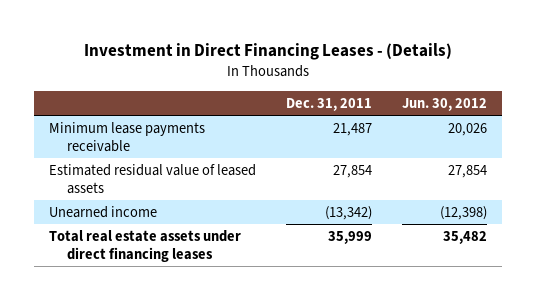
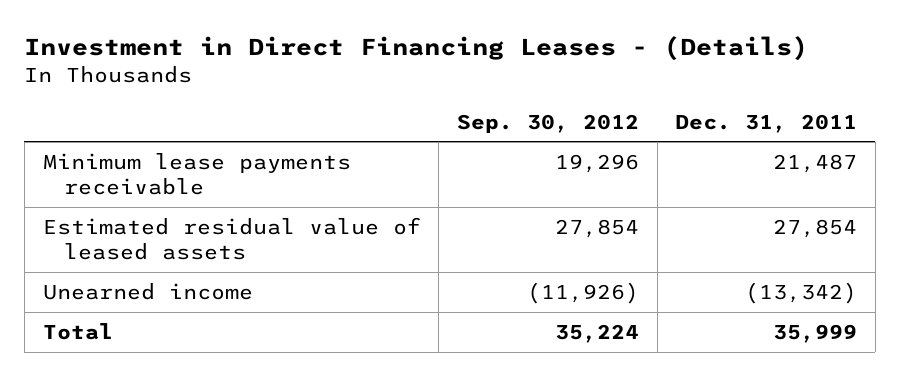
- | Dec. 31, 2011 | Jun. 30, 2012
+ | Sep. 30, 2012 | Dec. 31, 2011
- Total real estate assets under direct financing leases | 35,999 | 35,482
+ Total | 35,224 | 35,999

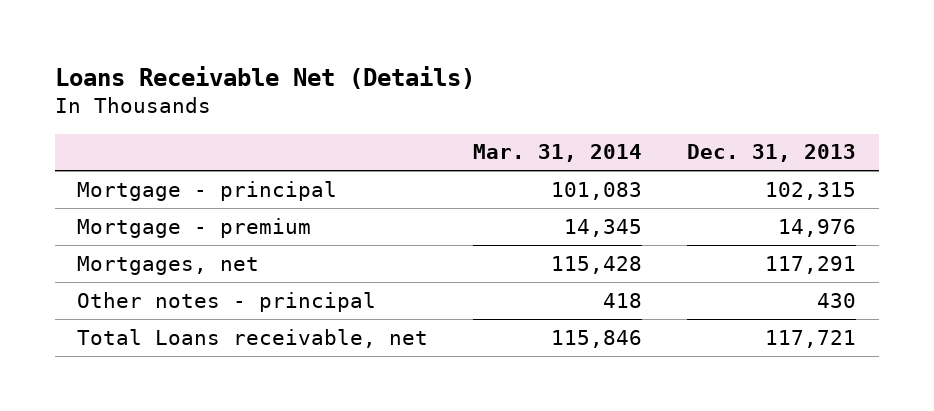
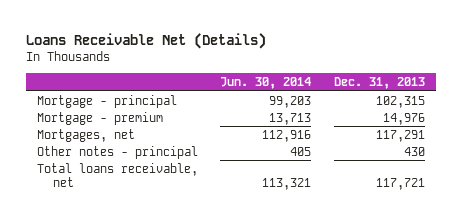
- | Mar. 31, 2014 | Dec. 31, 2013
+ | Jun. 30, 2014 | Dec. 31, 2013
- Total Loans receivable, net | 115,846 | 117,721
+ Total loans receivable, net | 113,321 | 117,721

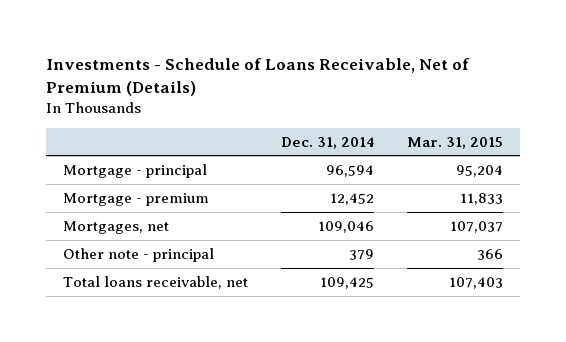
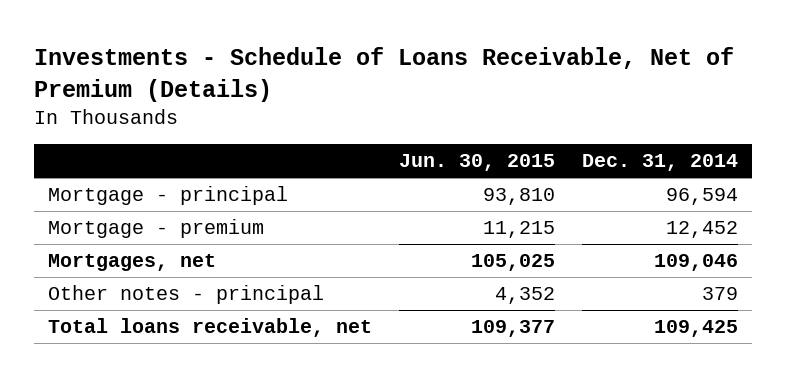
- | Dec. 31, 2014 | Mar. 31, 2015
+ | Jun. 30, 2015 | Dec. 31, 2014
- Other note - principal | 379 | 366
+ Other notes - principal | 4,352 | 379

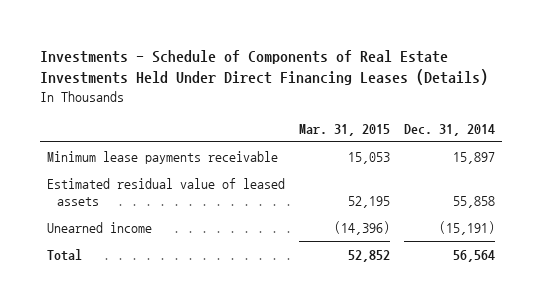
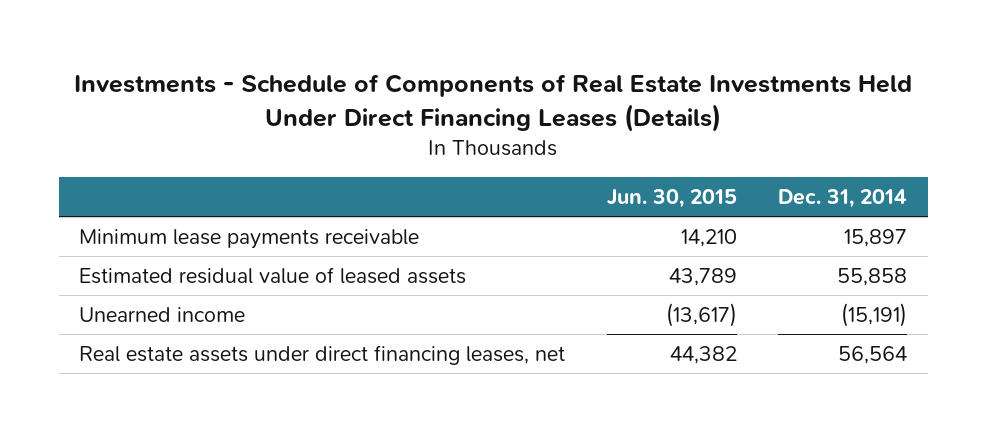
- | Mar. 31, 2015 | Dec. 31, 2014
+ | Jun. 30, 2015 | Dec. 31, 2014
- Total | 52,852 | 56,564
+ Real estate assets under direct financing leases, net | 44,382 | 56,564

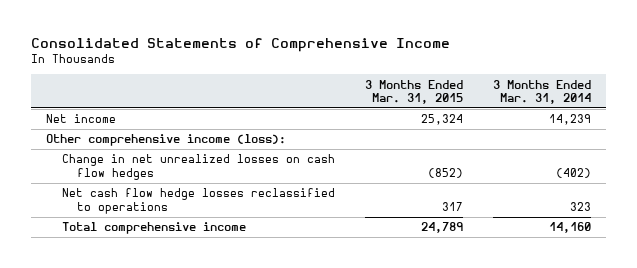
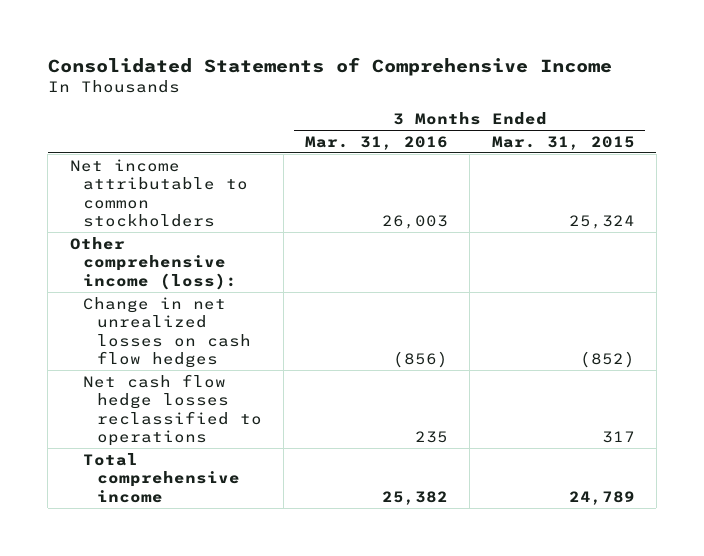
- | 3 Months Ended Mar. 31, 2015 | 3 Months Ended Mar. 31, 2014
+ | 3 Months Ended Mar. 31, 2016 | 3 Months Ended Mar. 31, 2015
- Net income | 25,324 | 14,239
+ Net income attributable to common stockholders | 26,003 | 25,324

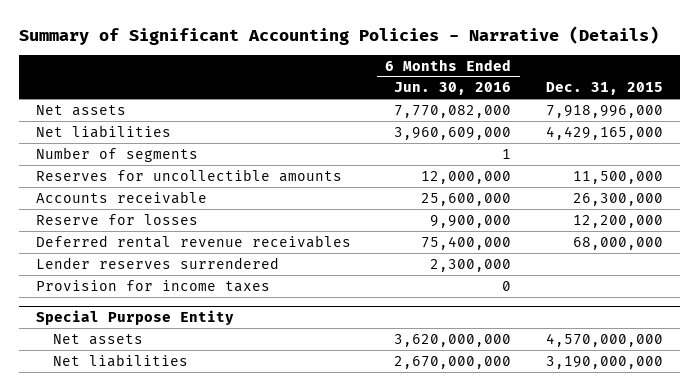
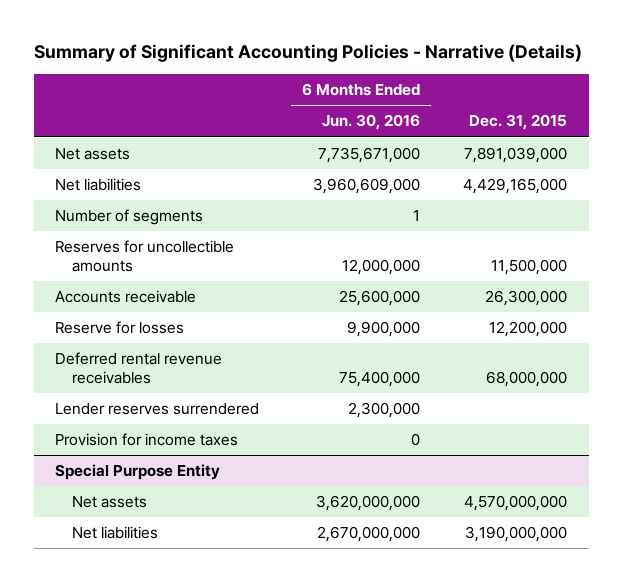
- Net assets | 7,770,082,000 | 7,918,996,000
+ Net assets | 7,735,671,000 | 7,891,039,000

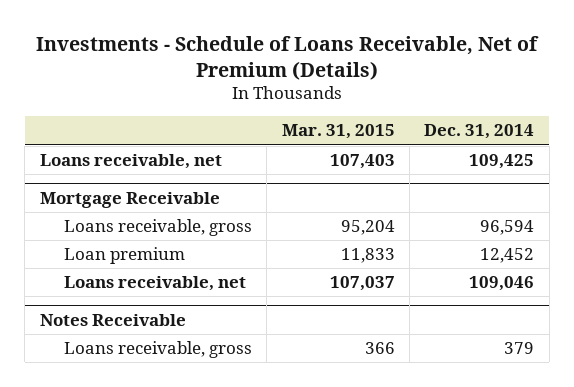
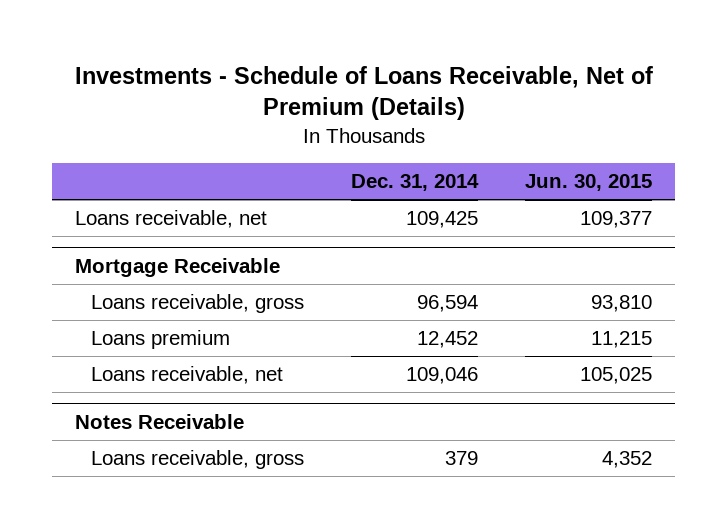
- | Mar. 31, 2015 | Dec. 31, 2014
+ | Dec. 31, 2014 | Jun. 30, 2015
@ Mortgage Receivable
- Loan premium | 11,833 | 12,452
+ Loans premium | 12,452 | 11,215

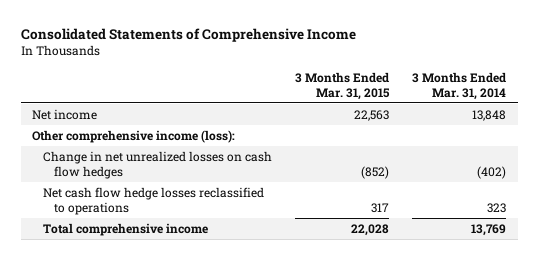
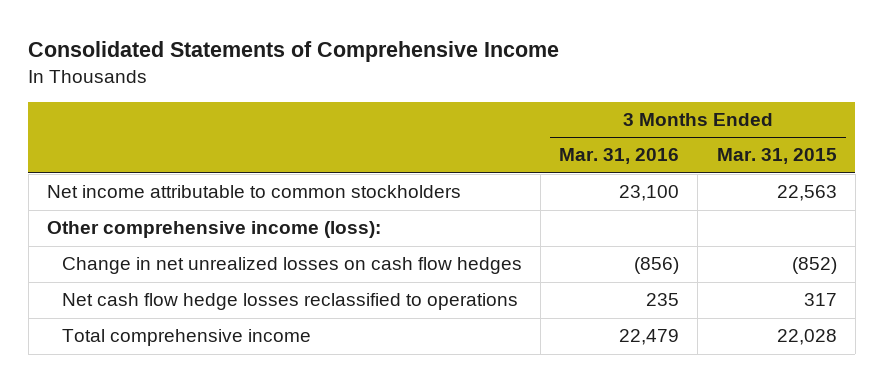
- | 3 Months Ended Mar. 31, 2015 | 3 Months Ended Mar. 31, 2014
+ | 3 Months Ended Mar. 31, 2016 | 3 Months Ended Mar. 31, 2015
- Net income | 22,563 | 13,848
+ Net income attributable to common stockholders | 23,100 | 22,563

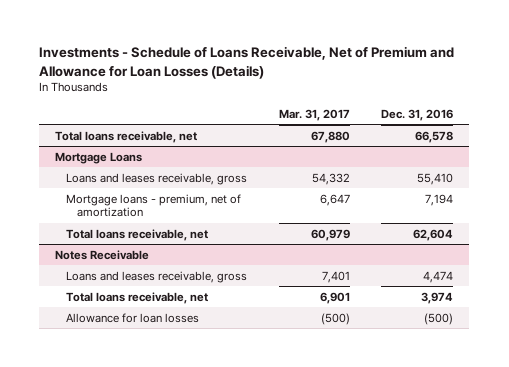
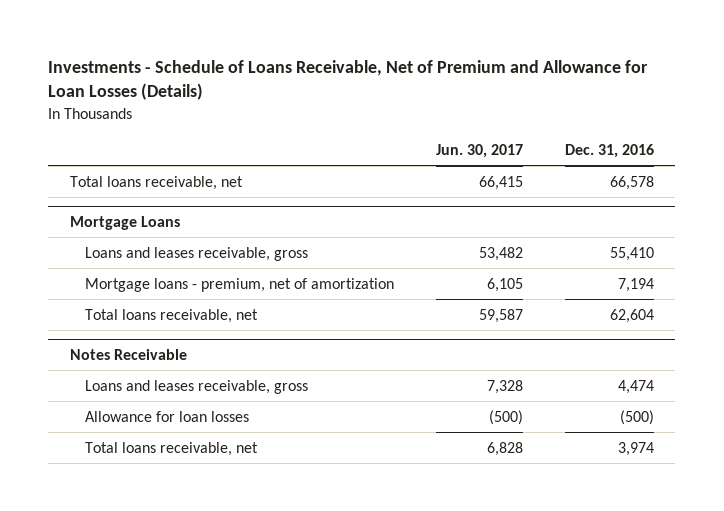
- | Mar. 31, 2017 | Dec. 31, 2016
+ | Jun. 30, 2017 | Dec. 31, 2016
@ Notes Receivable
moved down: Total loans receivable, net | 6,828 | 3,974

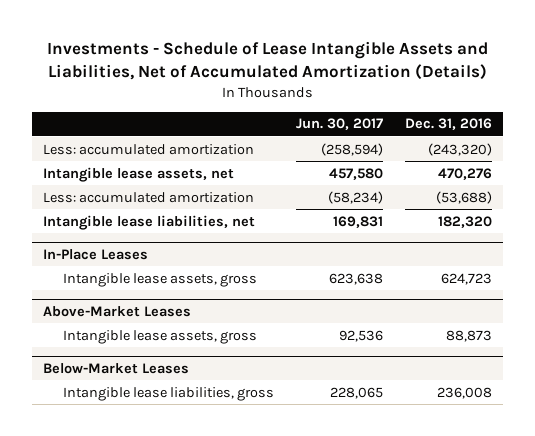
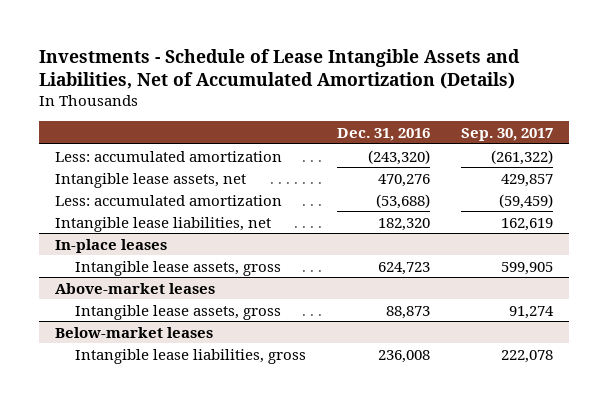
- | Jun. 30, 2017 | Dec. 31, 2016
+ | Dec. 31, 2016 | Sep. 30, 2017
- In-Place Leases
+ In-place leases
- Above-Market Leases
+ Above-market leases
- Below-Market Leases
+ Below-market leases

